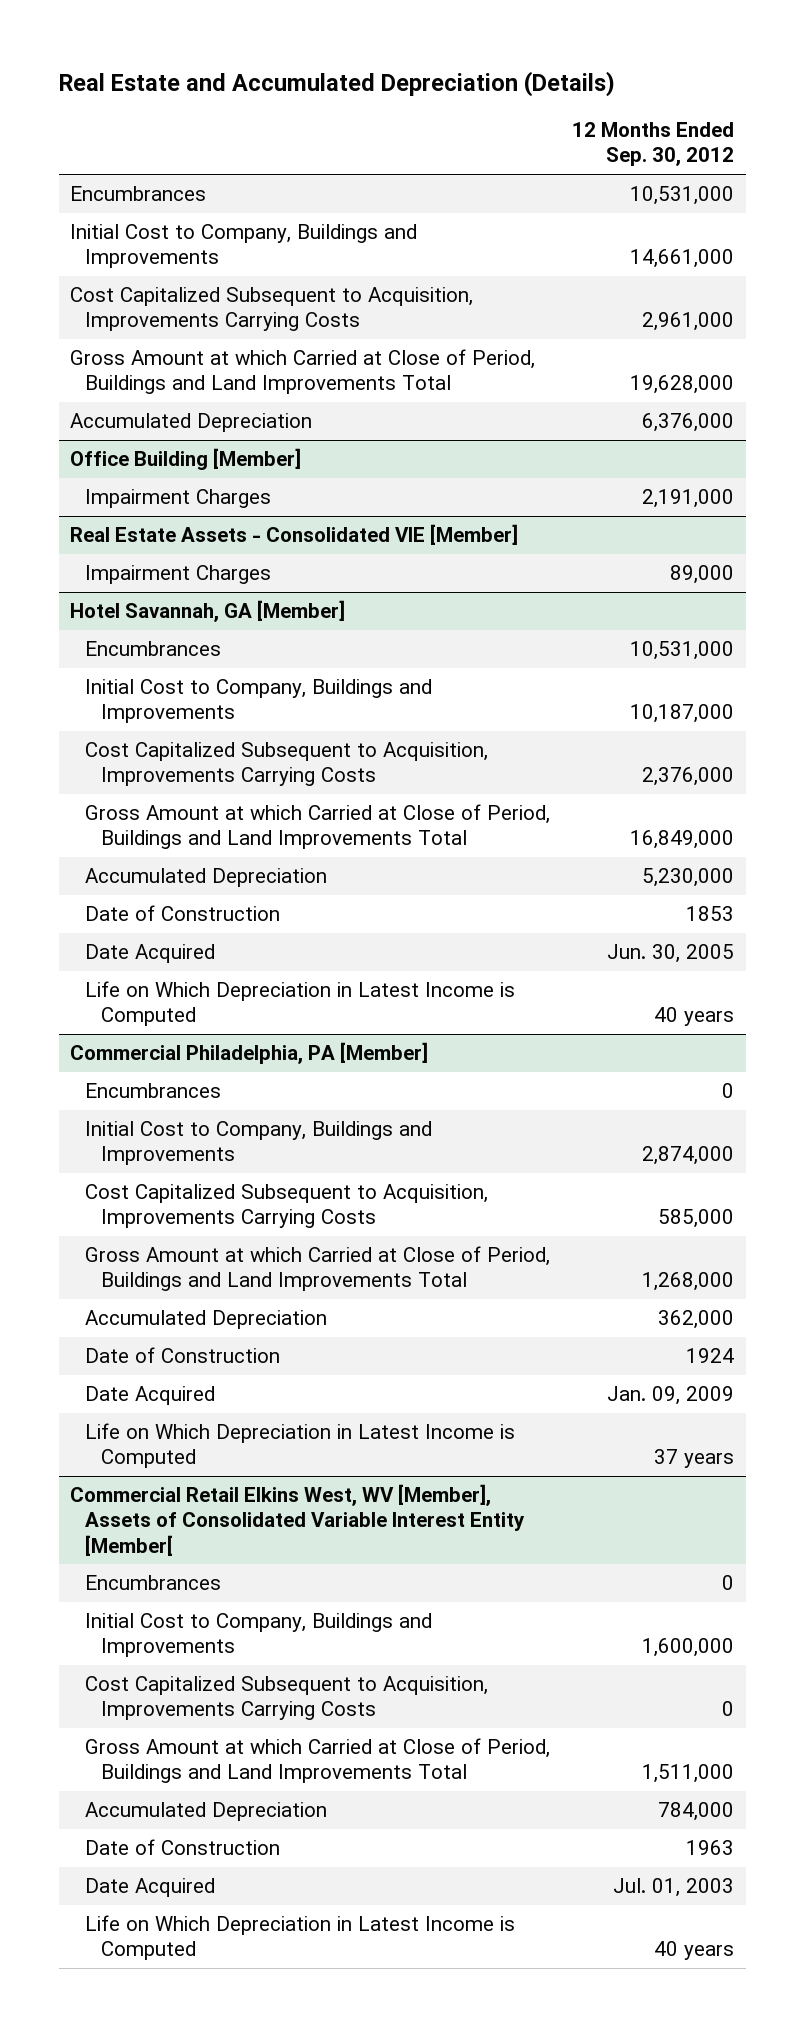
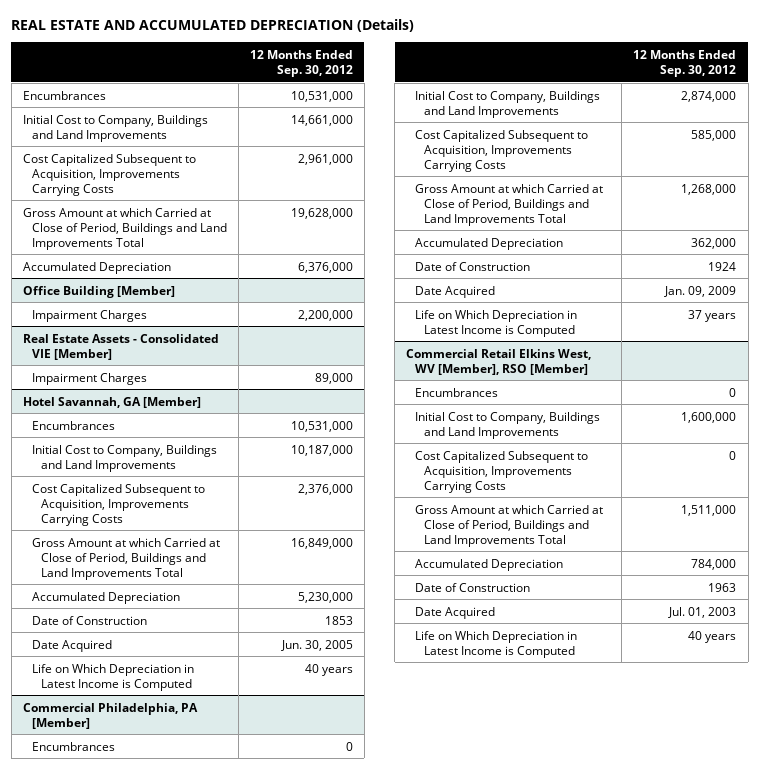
- Real Estate and Accumulated Depreciation (Details)
+ REAL ESTATE AND ACCUMULATED DEPRECIATION (Details)
- Initial Cost to Company, Buildings and Improvements | 14,661,000
+ Initial Cost to Company, Buildings and Land Improvements | 14,661,000
@ Office Building [Member]
- Impairment Charges | 2,191,000
+ Impairment Charges | 2,200,000
@ Hotel Savannah, GA [Member]
- Initial Cost to Company, Buildings and Improvements | 10,187,000
+ Initial Cost to Company, Buildings and Land Improvements | 10,187,000
@ Commercial Philadelphia, PA [Member]
- Initial Cost to Company, Buildings and Improvements | 2,874,000
+ Initial Cost to Company, Buildings and Land Improvements | 2,874,000
- Commercial Retail Elkins West, WV [Member], Assets of Consolidated Variable Interest Entity [Member[
+ Commercial Retail Elkins West, WV [Member], RSO [Member]
- Initial Cost to Company, Buildings and Improvements | 1,600,000
+ Initial Cost to Company, Buildings and Land Improvements | 1,600,000

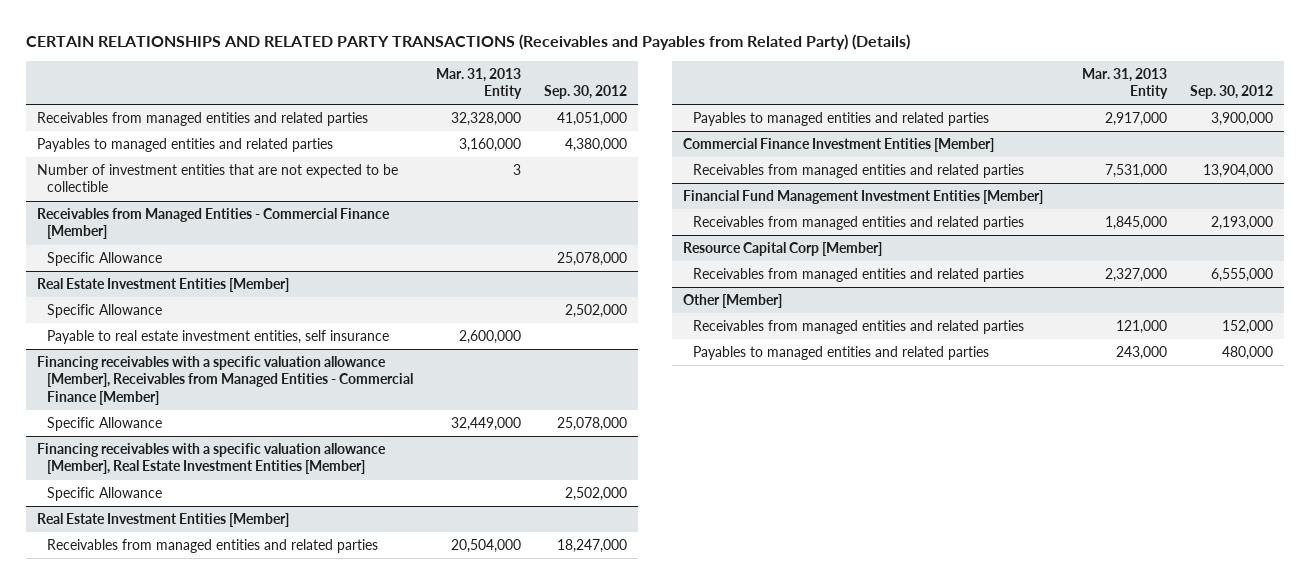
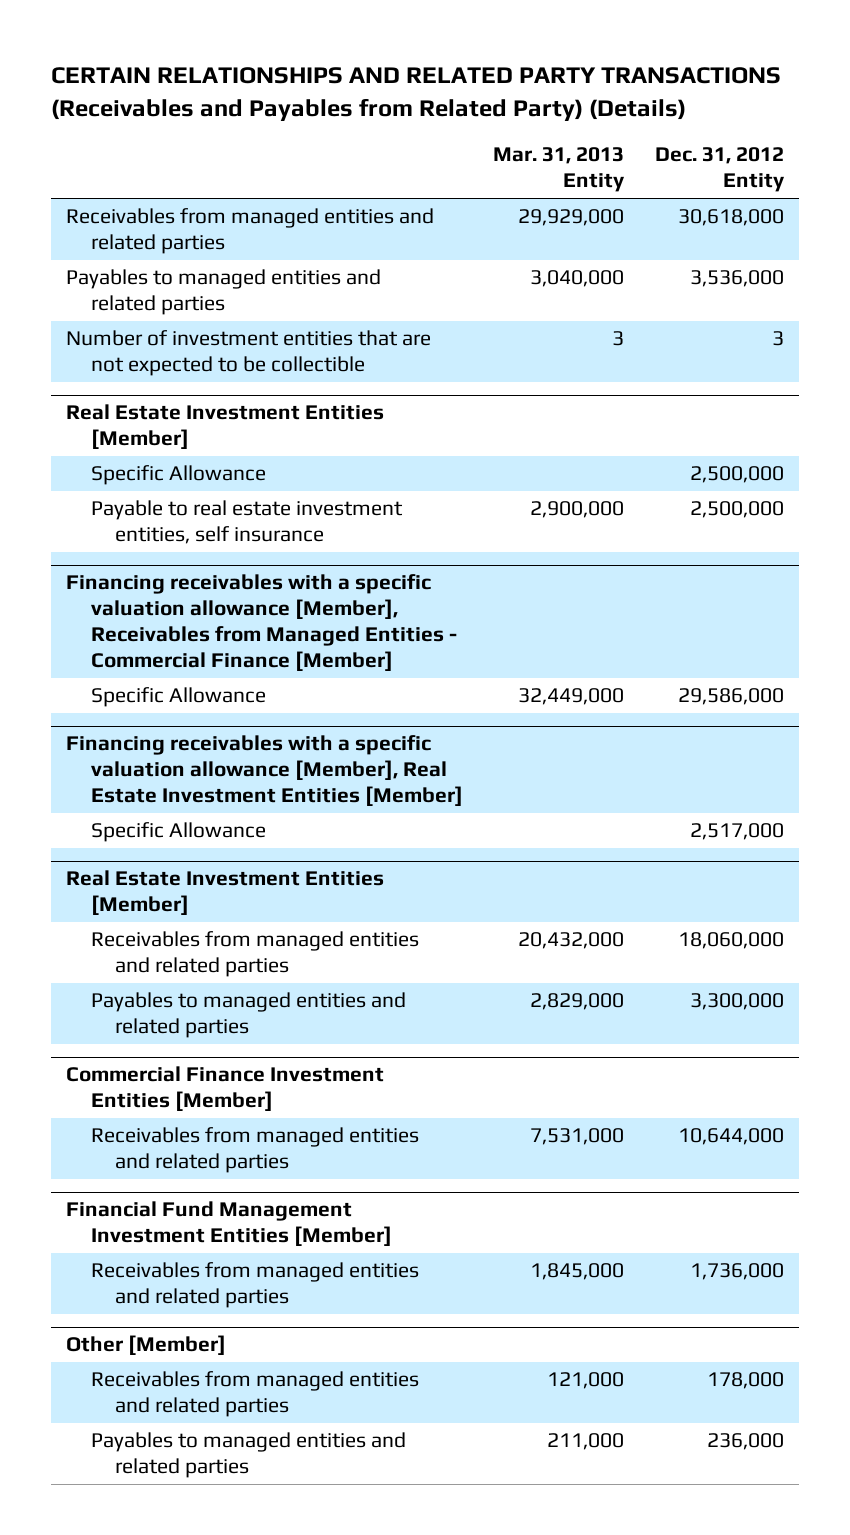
- | Mar. 31, 2013 Entity | Sep. 30, 2012
+ | Mar. 31, 2013 Entity | Dec. 31, 2012 Entity
- Receivables from managed entities and related parties | 32,328,000 | 41,051,000
- Payables to managed entities and related parties | 3,160,000 | 4,380,000
+ Receivables from managed entities and related parties | 29,929,000 | 30,618,000
+ Payables to managed entities and related parties | 3,040,000 | 3,536,000
- Receivables from Managed Entities - Commercial Finance [Member]
- Specific Allowance | | 25,078,000
@ Real Estate Investment Entities [Member]
- Payable to real estate investment entities, self insurance | 2,600,000 |
+ Payable to real estate investment entities, self insurance | 2,900,000 | 2,500,000
- Receivables from managed entities and related parties | 20,504,000 | 18,247,000
- Payables to managed entities and related parties | 2,917,000 | 3,900,000
+ Receivables from managed entities and related parties | 20,432,000 | 18,060,000
+ Payables to managed entities and related parties | 2,829,000 | 3,300,000
- Resource Capital Corp [Member]
- Receivables from managed entities and related parties | 2,327,000 | 6,555,000
@ Other [Member]
- Payables to managed entities and related parties | 243,000 | 480,000
+ Payables to managed entities and related parties | 211,000 | 236,000

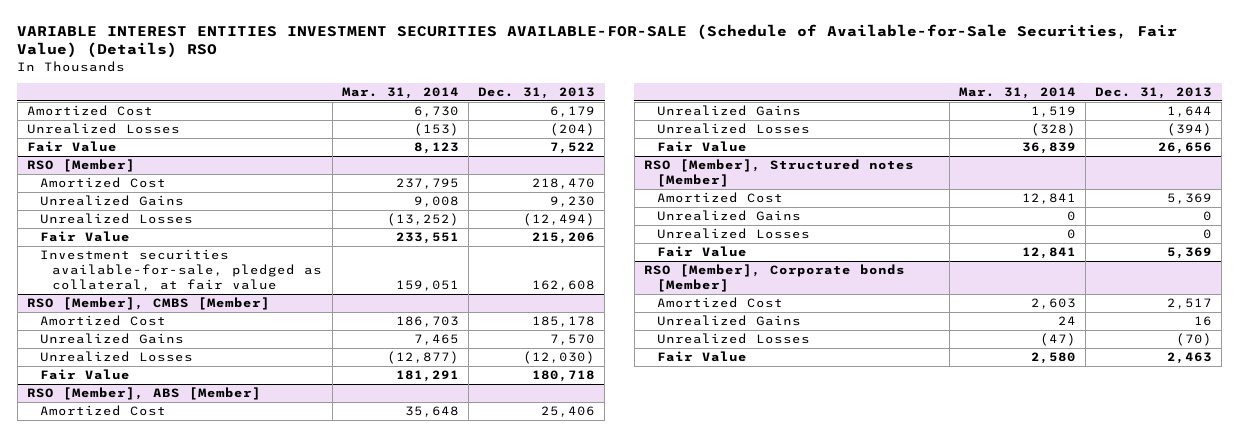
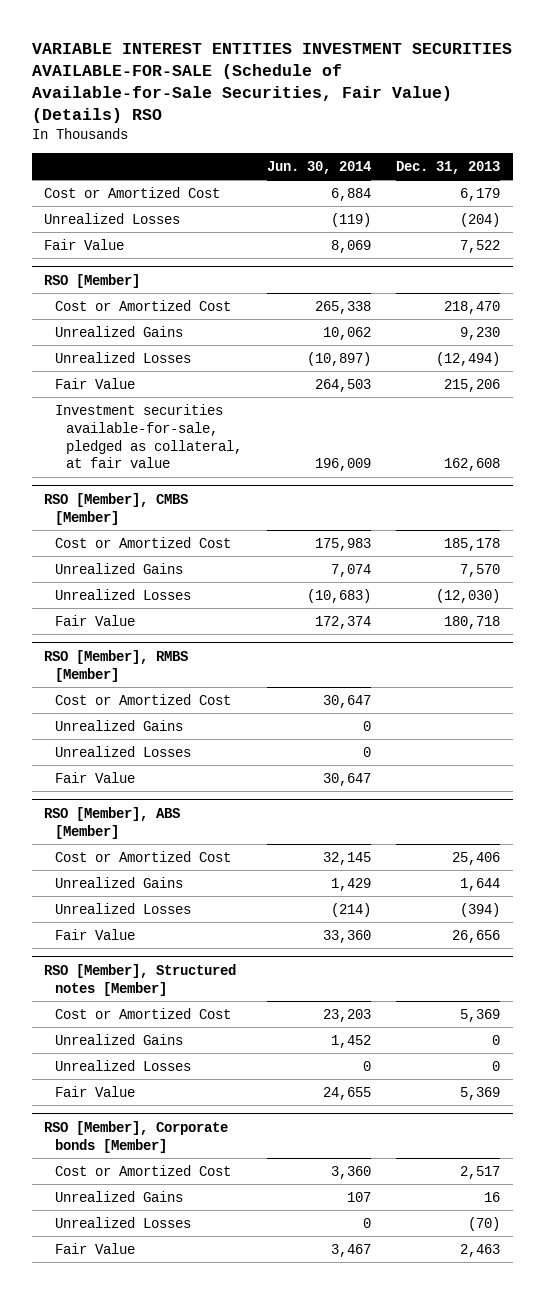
- | Mar. 31, 2014 | Dec. 31, 2013
+ | Jun. 30, 2014 | Dec. 31, 2013
- Amortized Cost | 6,730 | 6,179
+ Cost or Amortized Cost | 6,884 | 6,179
@ RSO [Member]
- Amortized Cost | 237,795 | 218,470
+ Cost or Amortized Cost | 265,338 | 218,470
@ RSO [Member], CMBS [Member]
- Amortized Cost | 186,703 | 185,178
+ Cost or Amortized Cost | 175,983 | 185,178
+ RSO [Member], RMBS [Member]
+ Cost or Amortized Cost | 30,647 |
+ Unrealized Gains | 0 |
+ Unrealized Losses | 0 |
+ Fair Value | 30,647 |
@ RSO [Member], ABS [Member]
- Amortized Cost | 35,648 | 25,406
+ Cost or Amortized Cost | 32,145 | 25,406
@ RSO [Member], Structured notes [Member]
- Amortized Cost | 12,841 | 5,369
+ Cost or Amortized Cost | 23,203 | 5,369
@ RSO [Member], Corporate bonds [Member]
- Amortized Cost | 2,603 | 2,517
+ Cost or Amortized Cost | 3,360 | 2,517

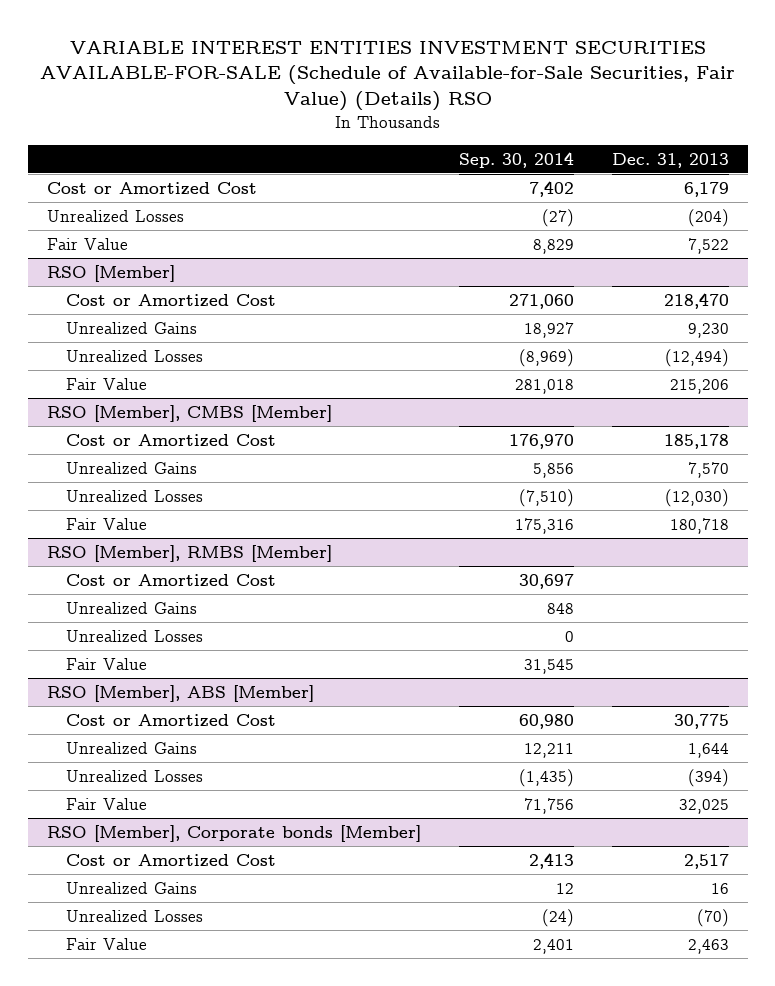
- | Jun. 30, 2014 | Dec. 31, 2013
+ | Sep. 30, 2014 | Dec. 31, 2013
@ RSO [Member]
- Investment securities available-for-sale, pledged as collateral, at fair value | 196,009 | 162,608
@ RSO [Member], ABS [Member]
- Cost or Amortized Cost | 32,145 | 25,406
+ Cost or Amortized Cost | 60,980 | 30,775
- Fair Value | 33,360 | 26,656
- RSO [Member], Structured notes [Member]
- Cost or Amortized Cost | 23,203 | 5,369
- Unrealized Gains | 1,452 | 0
- Unrealized Losses | 0 | 0
- Fair Value | 24,655 | 5,369
@ RSO [Member], ABS [Member]
+ Fair Value | 71,756 | 32,025

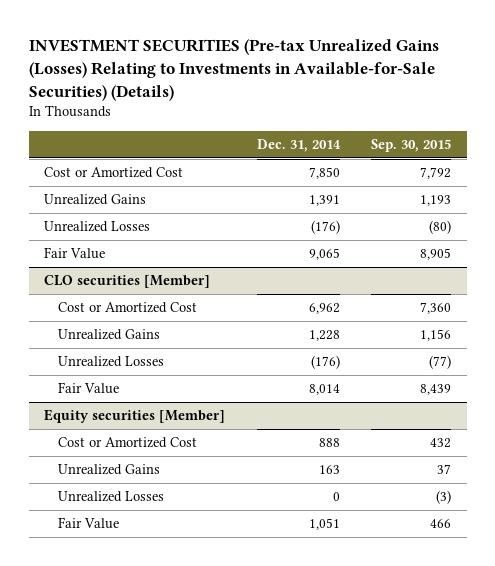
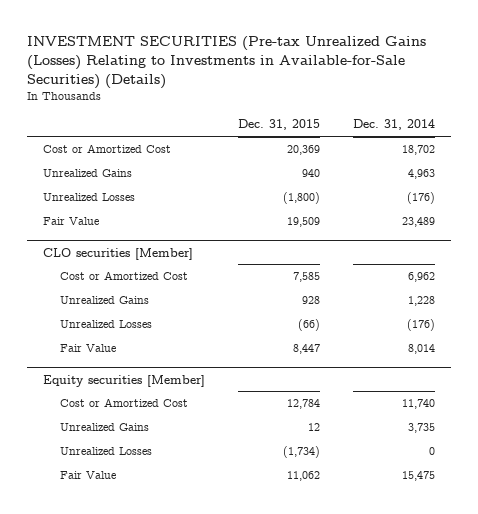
- | Dec. 31, 2014 | Sep. 30, 2015
+ | Dec. 31, 2015 | Dec. 31, 2014
- Cost or Amortized Cost | 7,850 | 7,792
- Unrealized Gains | 1,391 | 1,193
+ Cost or Amortized Cost | 20,369 | 18,702
+ Unrealized Gains | 940 | 4,963
- Fair Value | 9,065 | 8,905
+ Fair Value | 19,509 | 23,489
@ Equity securities [Member]
- Cost or Amortized Cost | 888 | 432
- Unrealized Gains | 163 | 37
+ Cost or Amortized Cost | 12,784 | 11,740
+ Unrealized Gains | 12 | 3,735
- Fair Value | 1,051 | 466
+ Fair Value | 11,062 | 15,475

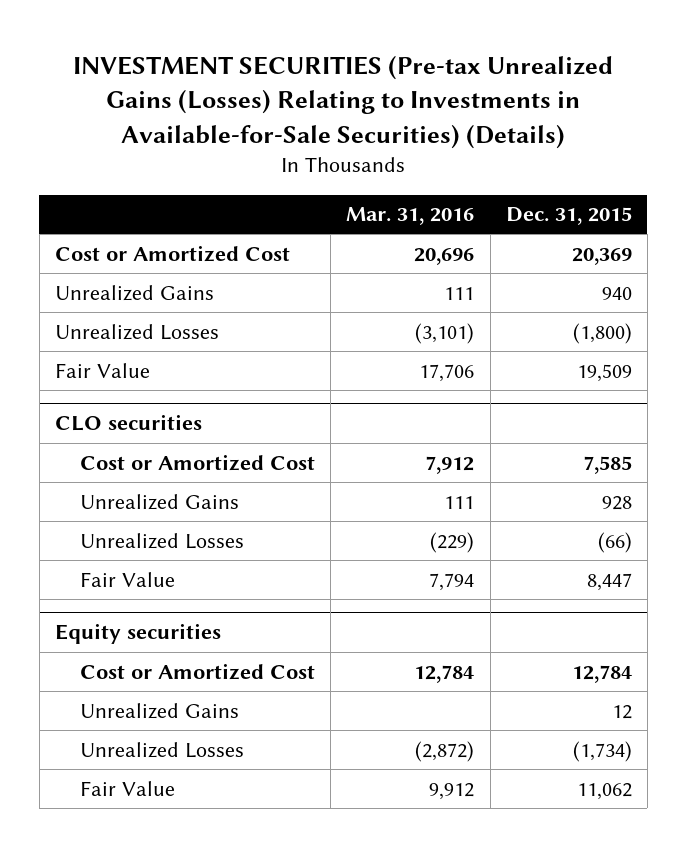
- | Dec. 31, 2015 | Dec. 31, 2014
+ | Mar. 31, 2016 | Dec. 31, 2015
- CLO securities [Member]
+ CLO securities
- Equity securities [Member]
+ Equity securities

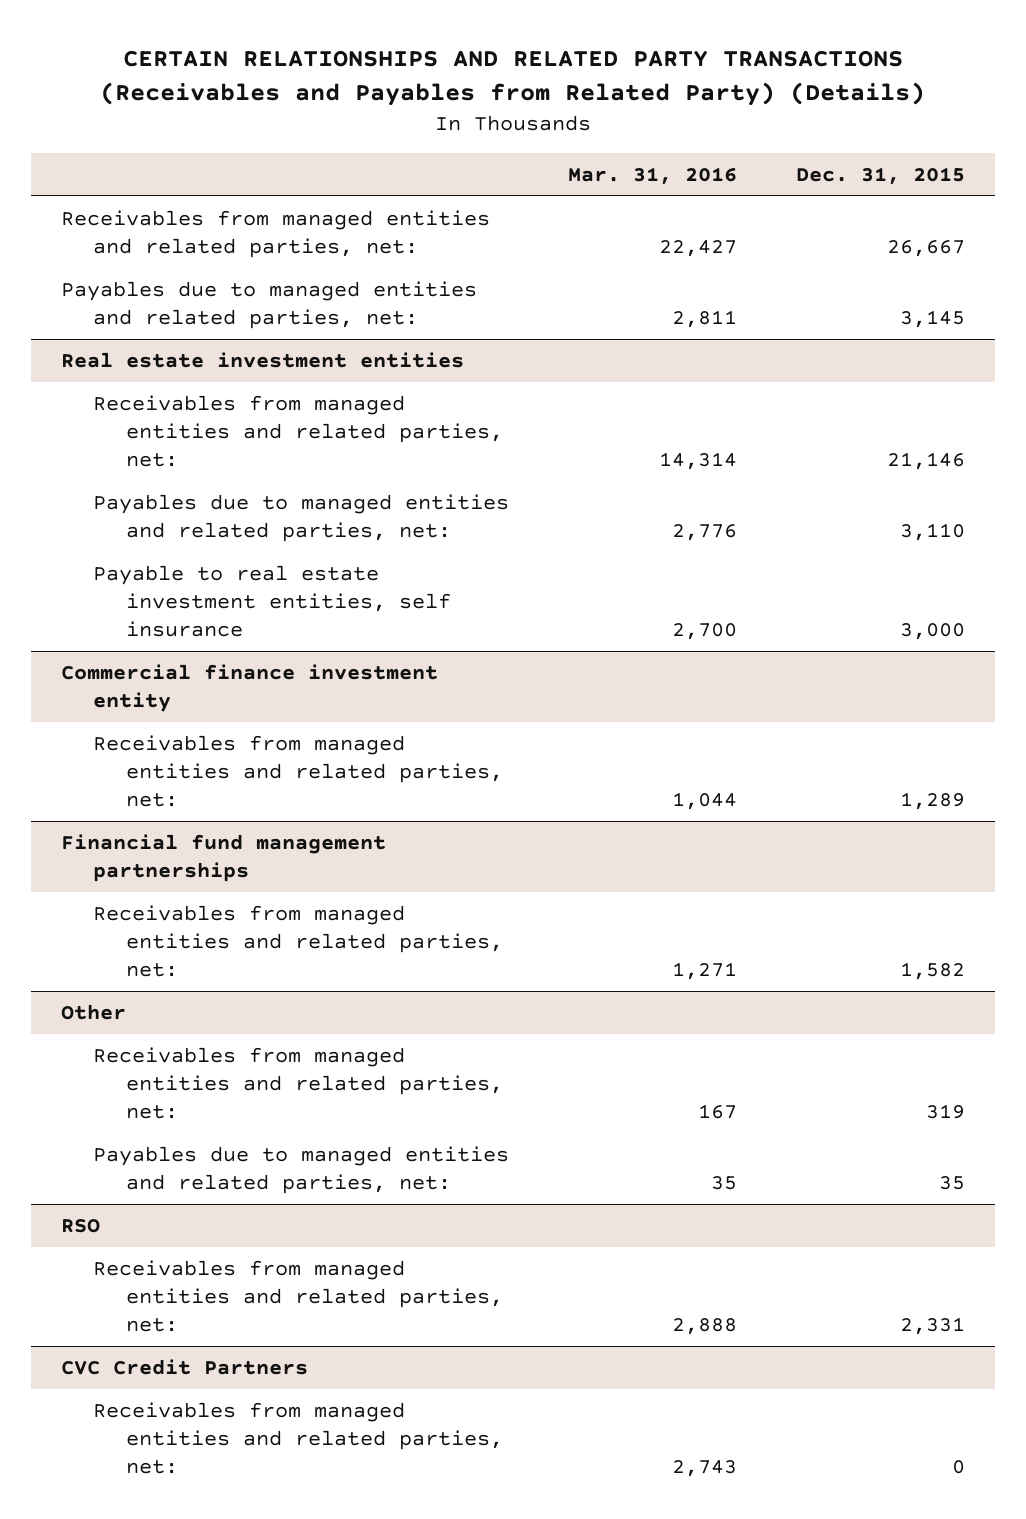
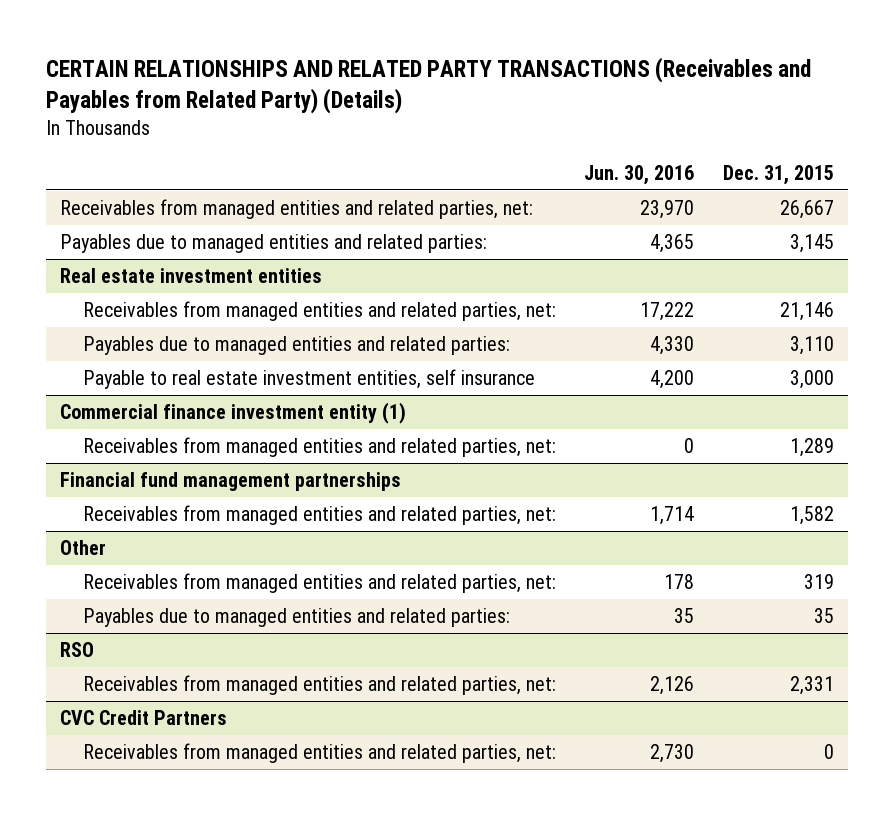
- | Mar. 31, 2016 | Dec. 31, 2015
+ | Jun. 30, 2016 | Dec. 31, 2015
- Payables due to managed entities and related parties, net: | 2,811 | 3,145
+ Payables due to managed entities and related parties: | 4,365 | 3,145
@ Real estate investment entities
- Payables due to managed entities and related parties, net: | 2,776 | 3,110
+ Payables due to managed entities and related parties: | 4,330 | 3,110
- Commercial finance investment entity
+ Commercial finance investment entity (1)
@ Other
- Payables due to managed entities and related parties, net: | 35 | 35
+ Payables due to managed entities and related parties: | 35 | 35

